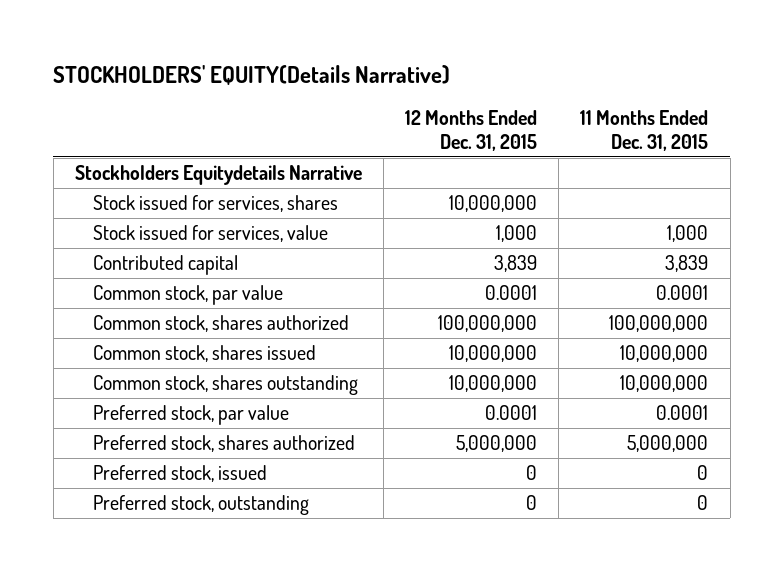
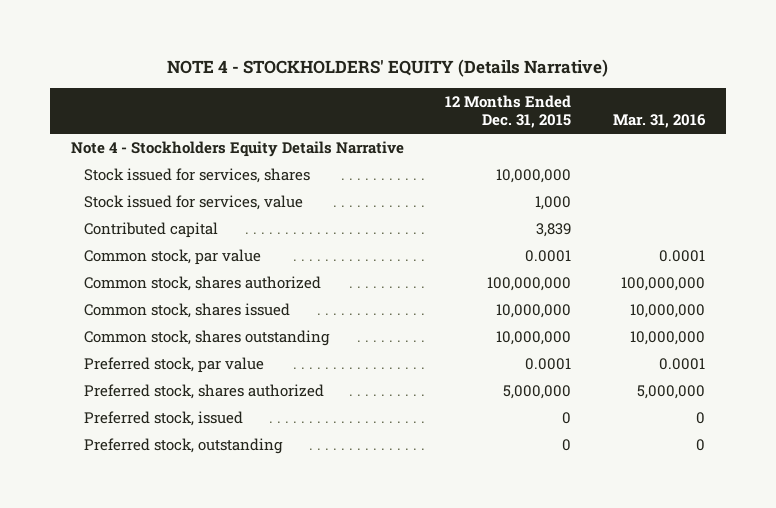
- STOCKHOLDERS' EQUITY(Details Narrative)
+ NOTE 4 - STOCKHOLDERS' EQUITY (Details Narrative)
- | 12 Months Ended Dec. 31, 2015 | 11 Months Ended Dec. 31, 2015
+ | 12 Months Ended Dec. 31, 2015 | Mar. 31, 2016
- Stockholders Equitydetails Narrative
+ Note 4 - Stockholders Equity Details Narrative

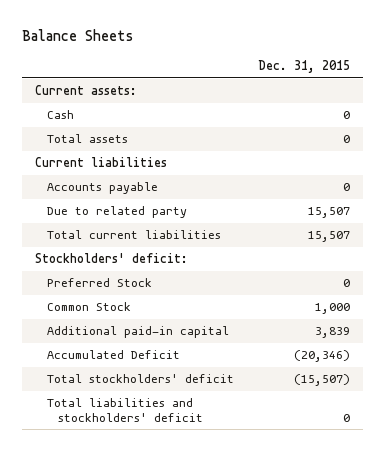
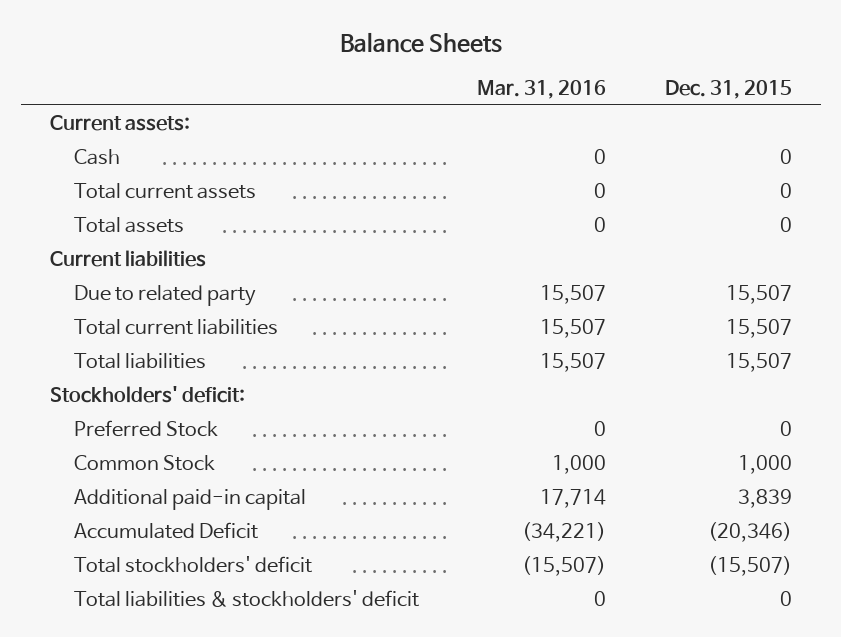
- | Dec. 31, 2015
+ | Mar. 31, 2016 | Dec. 31, 2015
+ Total current assets | 0 | 0
- Accounts payable | 0
+ Total liabilities | 15,507 | 15,507
- Total liabilities and stockholders' deficit | 0
+ Total liabilities & stockholders' deficit | 0 | 0

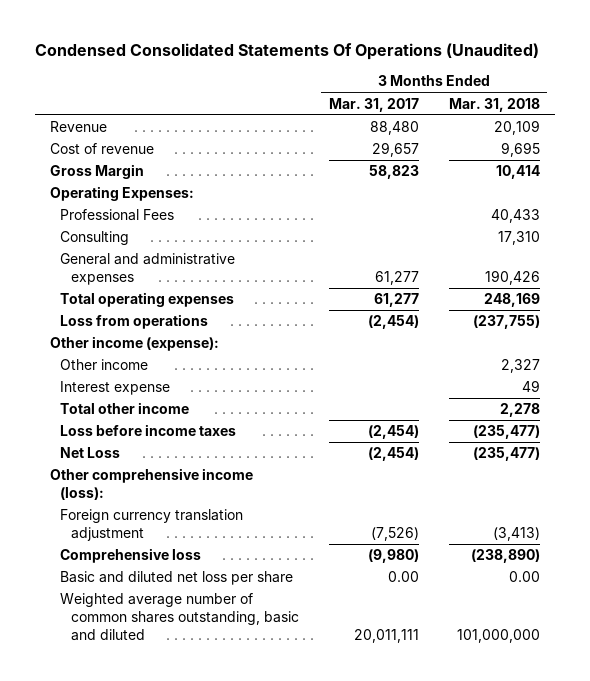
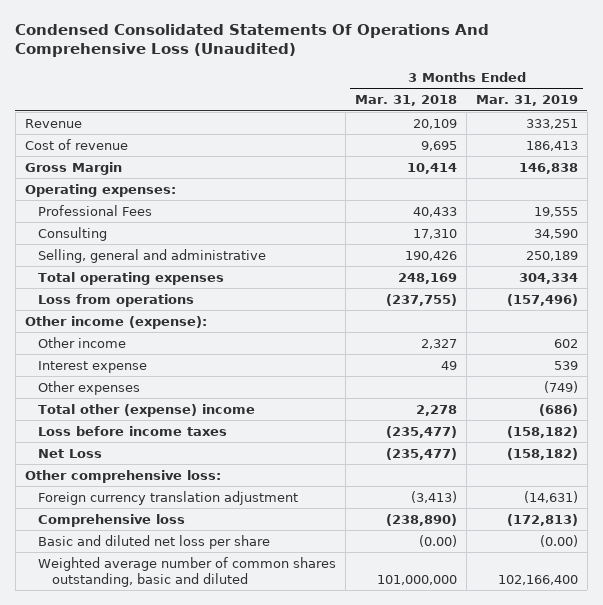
- Condensed Consolidated Statements Of Operations (Unaudited)
+ Condensed Consolidated Statements Of Operations And Comprehensive Loss (Unaudited)
- | 3 Months Ended Mar. 31, 2017 | 3 Months Ended Mar. 31, 2018
+ | 3 Months Ended Mar. 31, 2018 | 3 Months Ended Mar. 31, 2019
- Operating Expenses:
+ Operating expenses:
- General and administrative expenses | 61,277 | 190,426
+ Selling, general and administrative | 190,426 | 250,189
- Total other income | | 2,278
+ Other expenses | | (749)
+ Total other (expense) income | 2,278 | (686)
- Other comprehensive income (loss):
+ Other comprehensive loss:
- Basic and diluted net loss per share | 0.00 | 0.00
+ Basic and diluted net loss per share | (0.00) | (0.00)

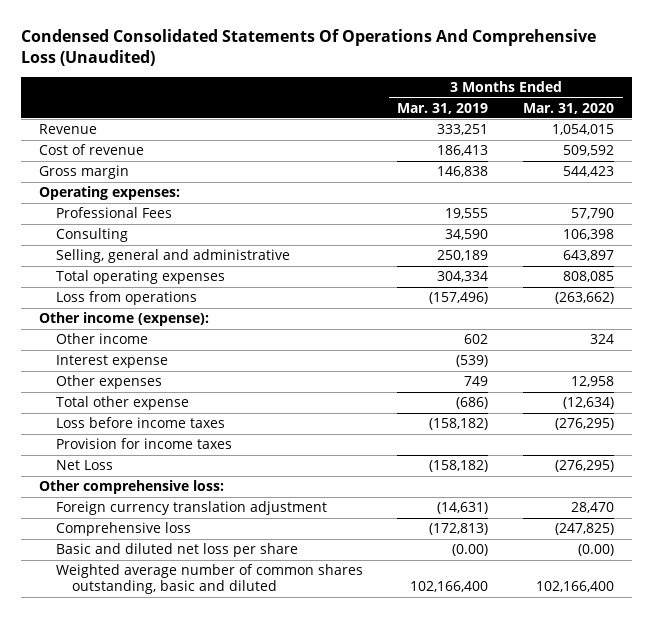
- | 3 Months Ended Mar. 31, 2018 | 3 Months Ended Mar. 31, 2019
+ | 3 Months Ended Mar. 31, 2019 | 3 Months Ended Mar. 31, 2020
- Gross Margin | 10,414 | 146,838
+ Gross margin | 146,838 | 544,423
- Interest expense | 49 | 539
- Other expenses | | (749)
- Total other (expense) income | 2,278 | (686)
+ Interest expense | (539) |
+ Other expenses | 749 | 12,958
+ Total other expense | (686) | (12,634)
+ Provision for income taxes

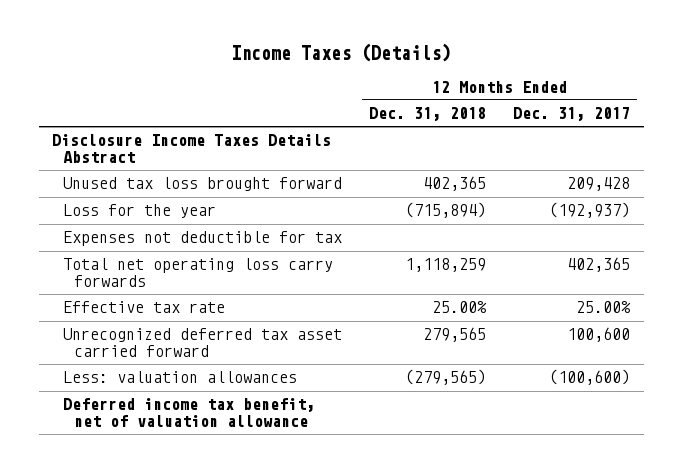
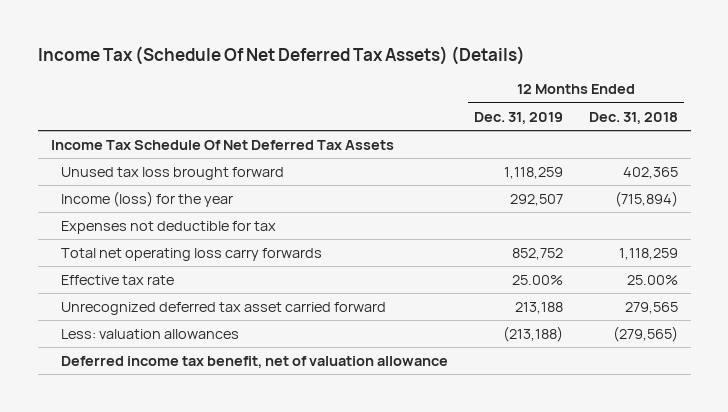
- Income Taxes (Details)
+ Income Tax (Schedule Of Net Deferred Tax Assets) (Details)
- | 12 Months Ended Dec. 31, 2018 | 12 Months Ended Dec. 31, 2017
+ | 12 Months Ended Dec. 31, 2019 | 12 Months Ended Dec. 31, 2018
- Disclosure Income Taxes Details Abstract
+ Income Tax Schedule Of Net Deferred Tax Assets
- Loss for the year | (715,894) | (192,937)
+ Income (loss) for the year | 292,507 | (715,894)

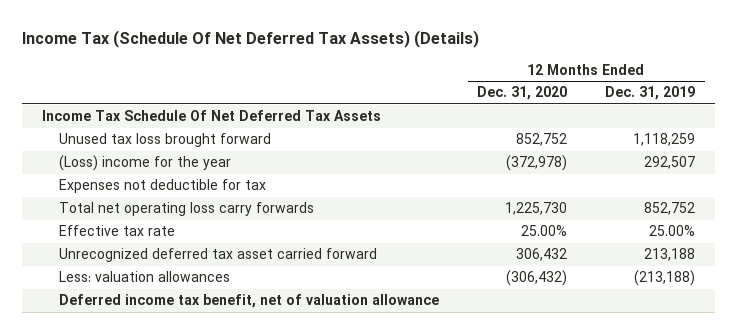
- | 12 Months Ended Dec. 31, 2019 | 12 Months Ended Dec. 31, 2018
+ | 12 Months Ended Dec. 31, 2020 | 12 Months Ended Dec. 31, 2019
- Income (loss) for the year | 292,507 | (715,894)
+ (Loss) income for the year | (372,978) | 292,507

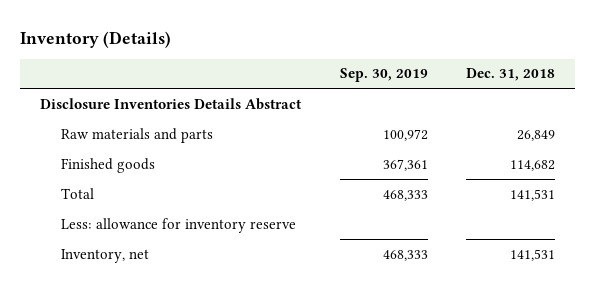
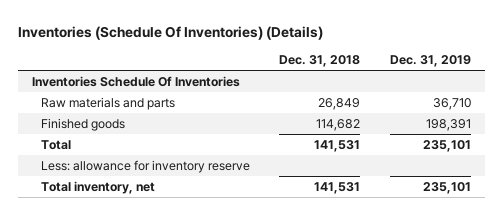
- Inventory (Details)
+ Inventories (Schedule Of Inventories) (Details)
- | Sep. 30, 2019 | Dec. 31, 2018
+ | Dec. 31, 2018 | Dec. 31, 2019
- Disclosure Inventories Details Abstract
+ Inventories Schedule Of Inventories
- Inventory, net | 468,333 | 141,531
+ Total inventory, net | 141,531 | 235,101

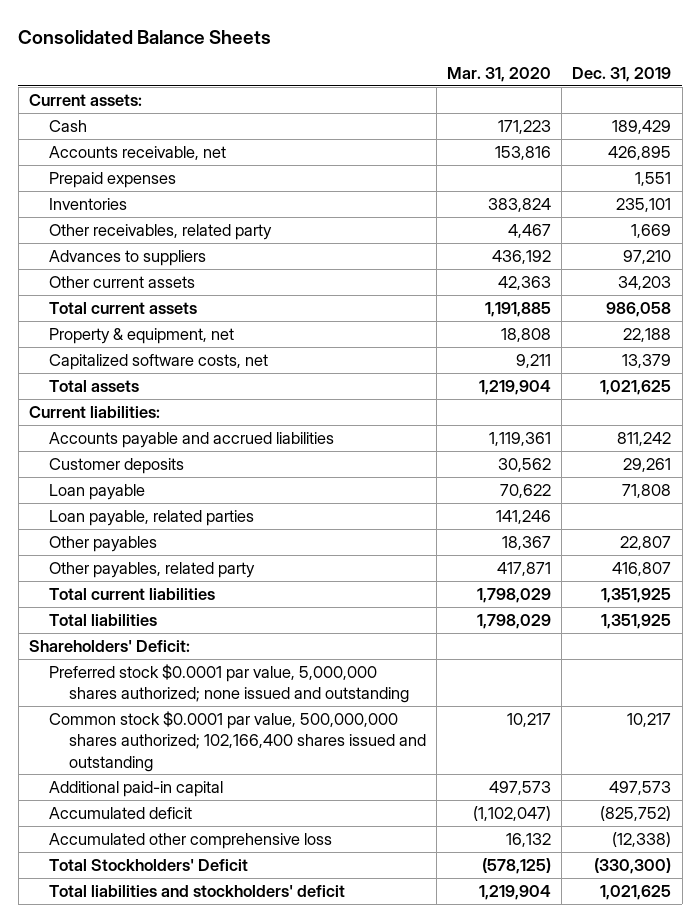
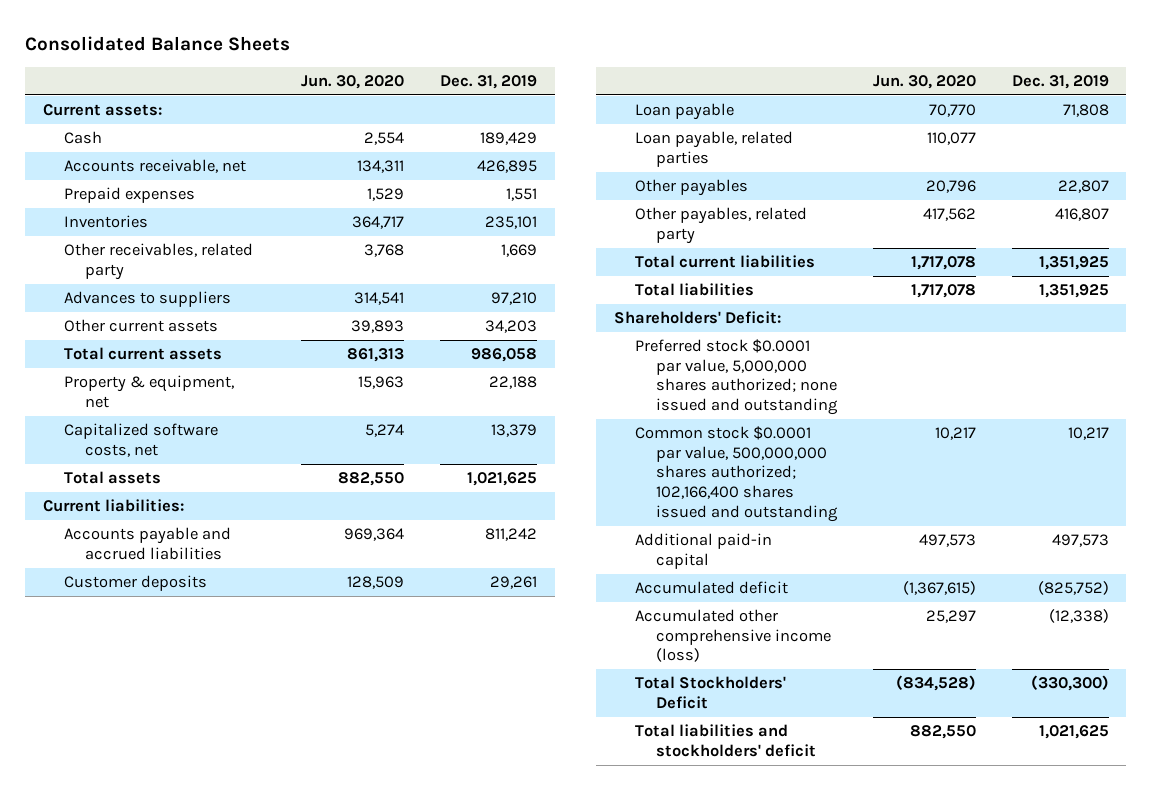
- | Mar. 31, 2020 | Dec. 31, 2019
+ | Jun. 30, 2020 | Dec. 31, 2019
- Accumulated other comprehensive loss | 16,132 | (12,338)
+ Accumulated other comprehensive income (loss) | 25,297 | (12,338)

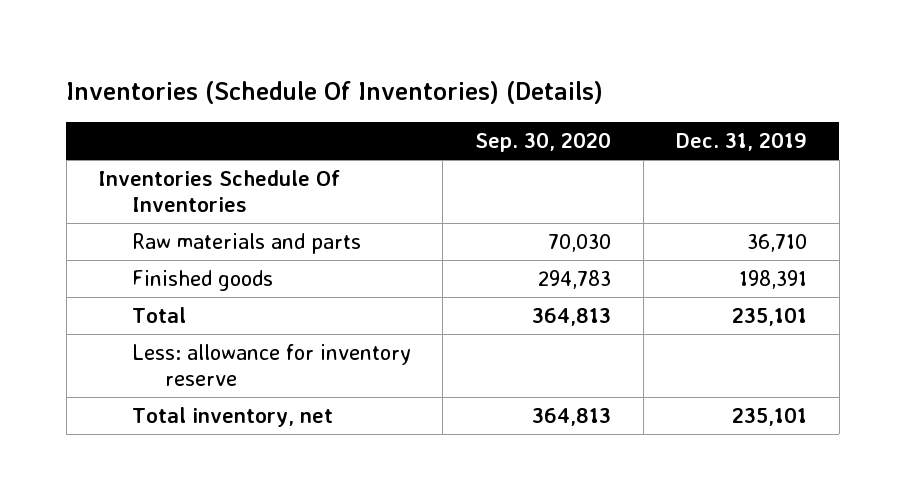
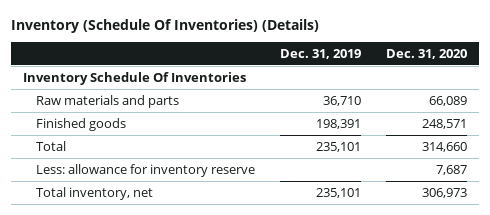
- Inventories (Schedule Of Inventories) (Details)
+ Inventory (Schedule Of Inventories) (Details)
- | Sep. 30, 2020 | Dec. 31, 2019
+ | Dec. 31, 2019 | Dec. 31, 2020
- Inventories Schedule Of Inventories
+ Inventory Schedule Of Inventories

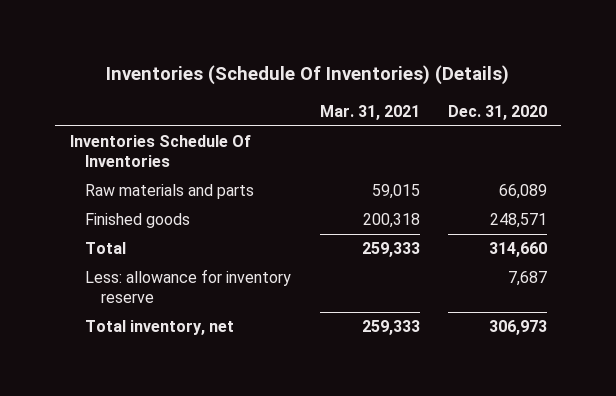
- Inventory (Schedule Of Inventories) (Details)
+ Inventories (Schedule Of Inventories) (Details)
- | Dec. 31, 2019 | Dec. 31, 2020
+ | Mar. 31, 2021 | Dec. 31, 2020
- Inventory Schedule Of Inventories
+ Inventories Schedule Of Inventories

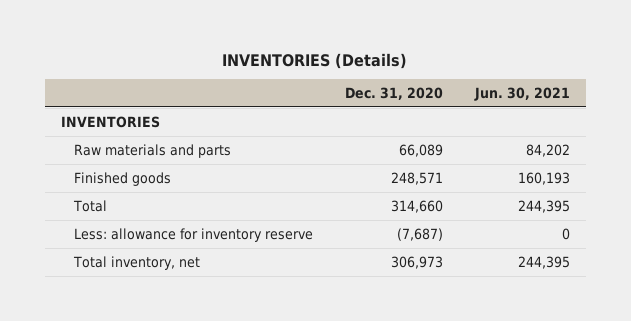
- Inventories (Schedule Of Inventories) (Details)
+ INVENTORIES (Details)
- | Mar. 31, 2021 | Dec. 31, 2020
+ | Dec. 31, 2020 | Jun. 30, 2021
- Inventories Schedule Of Inventories
+ INVENTORIES
- Less: allowance for inventory reserve | | 7,687
+ Less: allowance for inventory reserve | (7,687) | 0

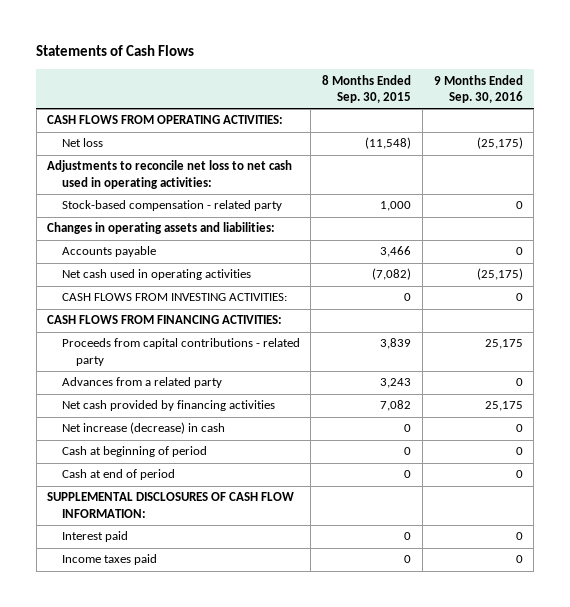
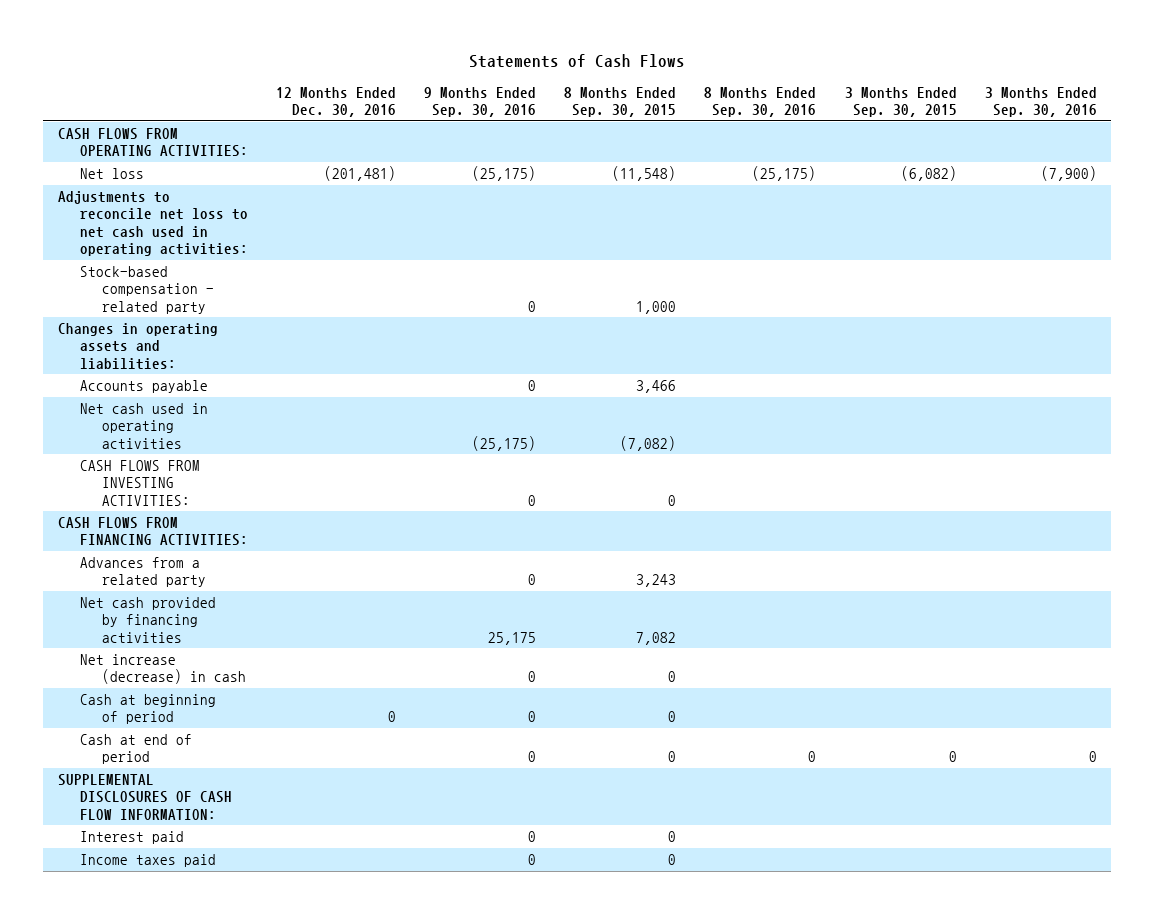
- | 8 Months Ended Sep. 30, 2015 | 9 Months Ended Sep. 30, 2016
+ | 12 Months Ended Dec. 30, 2016 | 9 Months Ended Sep. 30, 2016 | 8 Months Ended Sep. 30, 2015 | 8 Months Ended Sep. 30, 2016 | 3 Months Ended Sep. 30, 2015 | 3 Months Ended Sep. 30, 2016
- Proceeds from capital contributions - related party | 3,839 | 25,175

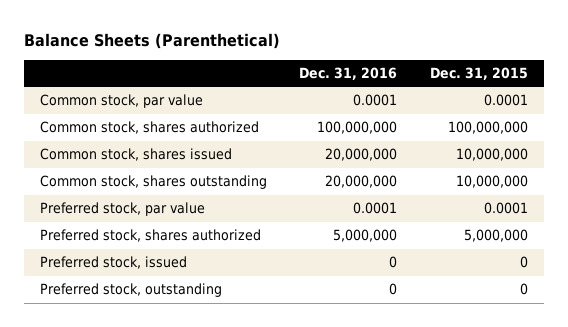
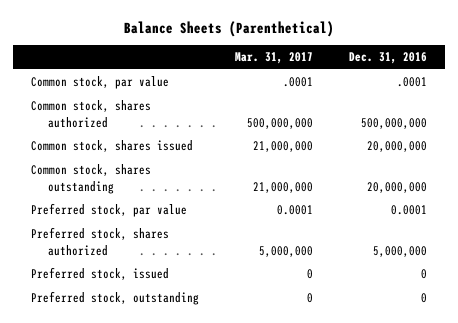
- | Dec. 31, 2016 | Dec. 31, 2015
+ | Mar. 31, 2017 | Dec. 31, 2016
- Common stock, par value | 0.0001 | 0.0001
- Common stock, shares authorized | 100,000,000 | 100,000,000
+ Common stock, par value | .0001 | .0001
+ Common stock, shares authorized | 500,000,000 | 500,000,000

